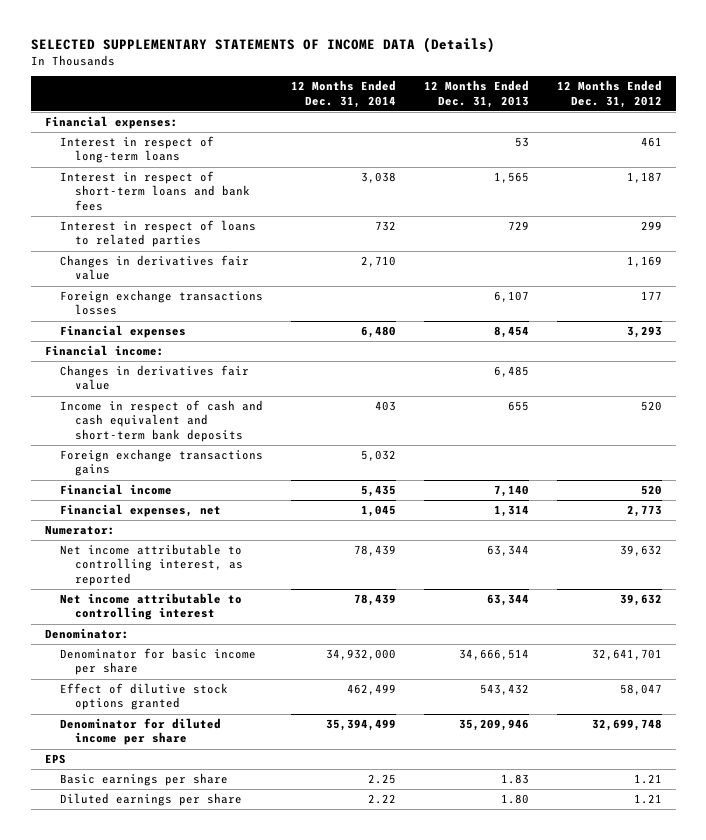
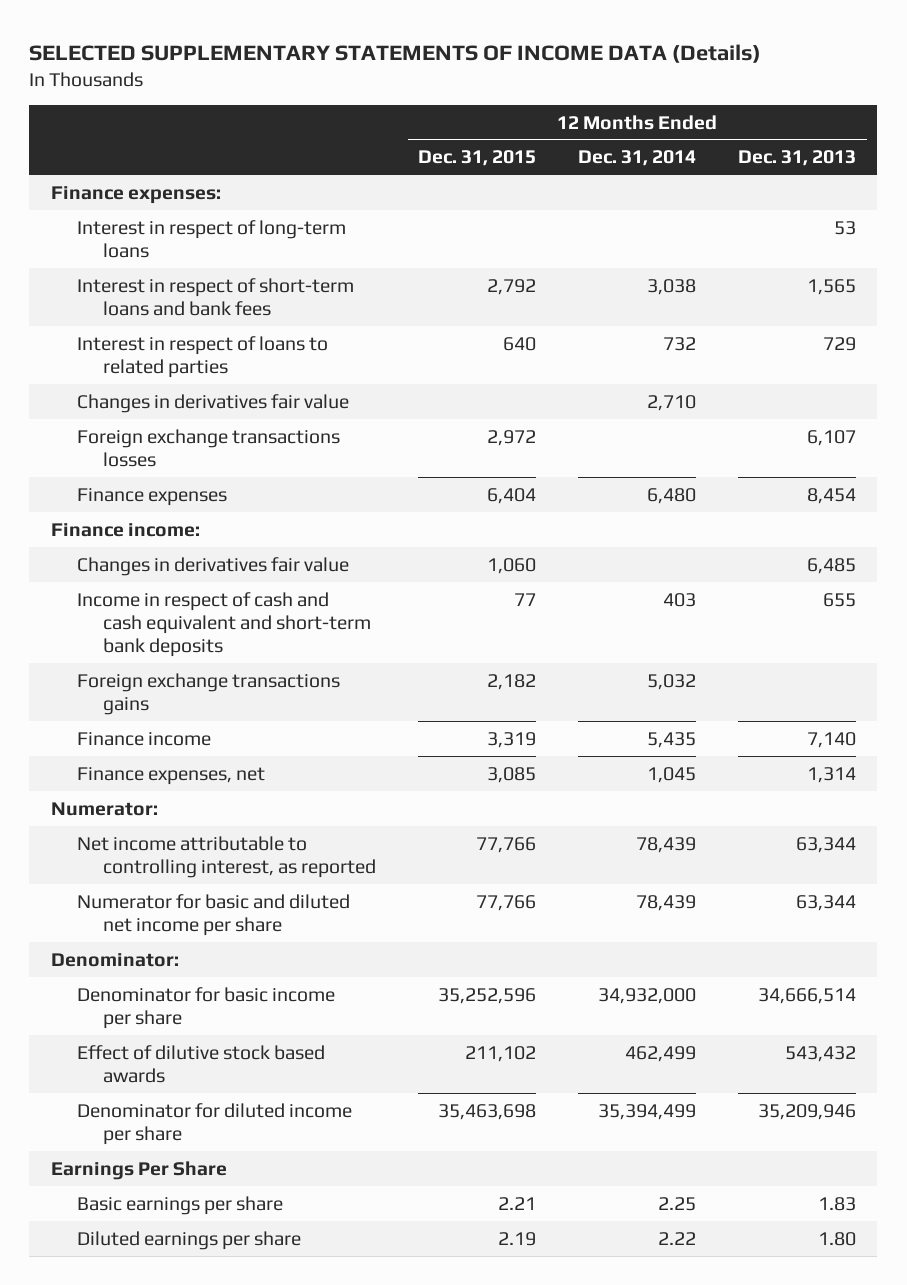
- | 12 Months Ended Dec. 31, 2014 | 12 Months Ended Dec. 31, 2013 | 12 Months Ended Dec. 31, 2012
+ | 12 Months Ended Dec. 31, 2015 | 12 Months Ended Dec. 31, 2014 | 12 Months Ended Dec. 31, 2013
- Financial expenses:
+ Finance expenses:
- Financial expenses | 6,480 | 8,454 | 3,293
- Financial income:
+ Finance expenses | 6,404 | 6,480 | 8,454
+ Finance income:
- Financial income | 5,435 | 7,140 | 520
- Financial expenses, net | 1,045 | 1,314 | 2,773
+ Finance income | 3,319 | 5,435 | 7,140
+ Finance expenses, net | 3,085 | 1,045 | 1,314
- Net income attributable to controlling interest | 78,439 | 63,344 | 39,632
+ Numerator for basic and diluted net income per share | 77,766 | 78,439 | 63,344
- Effect of dilutive stock options granted | 462,499 | 543,432 | 58,047
+ Effect of dilutive stock based awards | 211,102 | 462,499 | 543,432
- EPS
+ Earnings Per Share

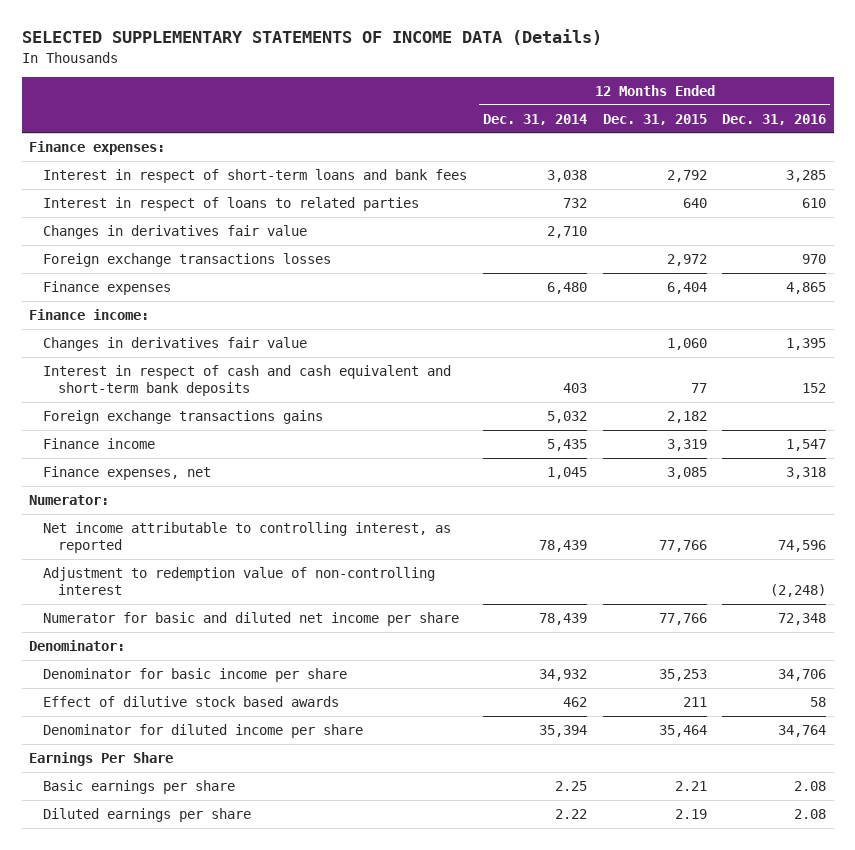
- | 12 Months Ended Dec. 31, 2015 | 12 Months Ended Dec. 31, 2014 | 12 Months Ended Dec. 31, 2013
+ | 12 Months Ended Dec. 31, 2014 | 12 Months Ended Dec. 31, 2015 | 12 Months Ended Dec. 31, 2016
- Interest in respect of long-term loans | | | 53
- Income in respect of cash and cash equivalent and short-term bank deposits | 77 | 403 | 655
+ Interest in respect of cash and cash equivalent and short-term bank deposits | 403 | 77 | 152
+ Adjustment to redemption value of non-controlling interest | | | (2,248)
- Denominator for basic income per share | 35,252,596 | 34,932,000 | 34,666,514
- Effect of dilutive stock based awards | 211,102 | 462,499 | 543,432
- Denominator for diluted income per share | 35,463,698 | 35,394,499 | 35,209,946
+ Denominator for basic income per share | 34,932 | 35,253 | 34,706
+ Effect of dilutive stock based awards | 462 | 211 | 58
+ Denominator for diluted income per share | 35,394 | 35,464 | 34,764

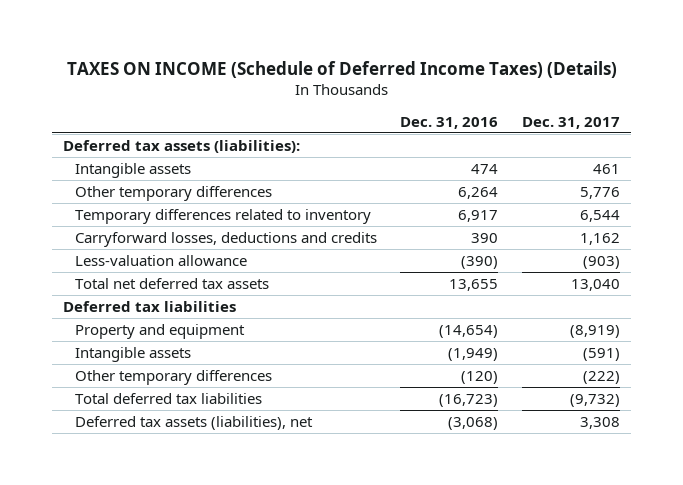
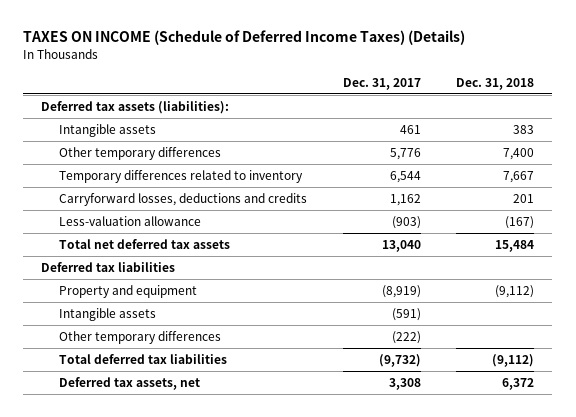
- | Dec. 31, 2016 | Dec. 31, 2017
+ | Dec. 31, 2017 | Dec. 31, 2018
- Deferred tax assets (liabilities), net | (3,068) | 3,308
+ Deferred tax assets, net | 3,308 | 6,372

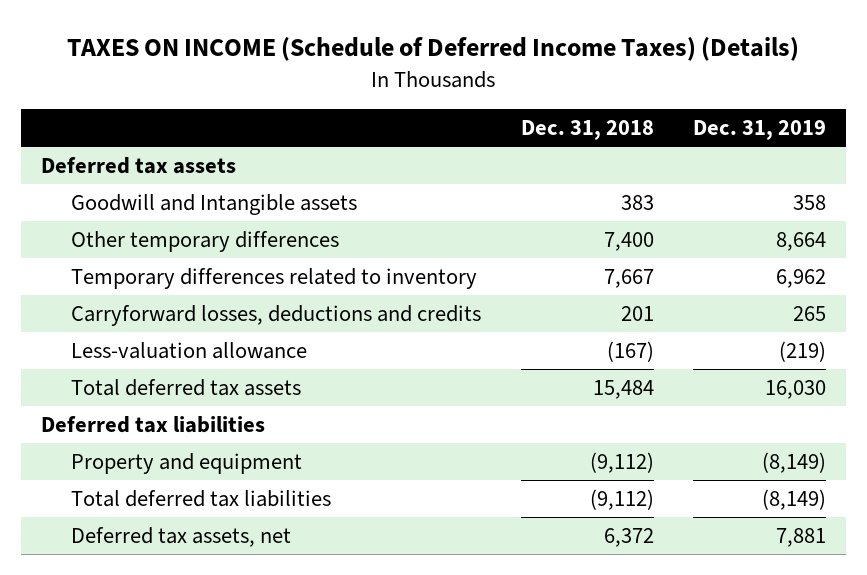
- | Dec. 31, 2017 | Dec. 31, 2018
+ | Dec. 31, 2018 | Dec. 31, 2019
- Deferred tax assets (liabilities):
- Intangible assets | 461 | 383
+ Deferred tax assets
+ Goodwill and Intangible assets | 383 | 358
- Total net deferred tax assets | 13,040 | 15,484
+ Total deferred tax assets | 15,484 | 16,030
- Intangible assets | (591) |
- Other temporary differences | (222) |

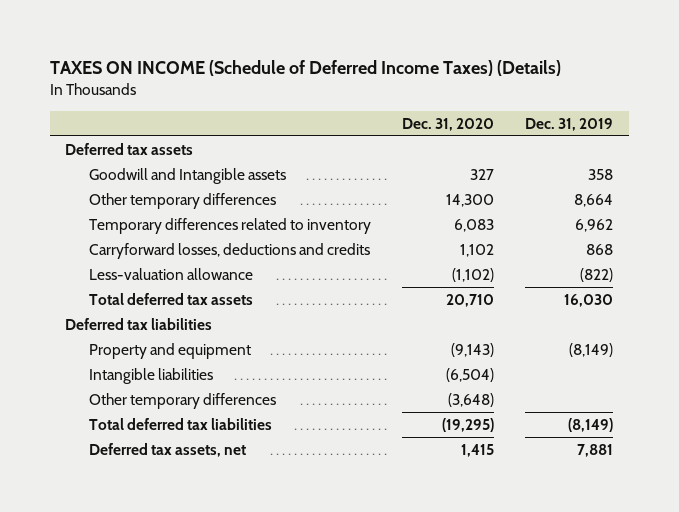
- | Dec. 31, 2018 | Dec. 31, 2019
+ | Dec. 31, 2020 | Dec. 31, 2019
- Carryforward losses, deductions and credits | 201 | 265
- Less-valuation allowance | (167) | (219)
+ Carryforward losses, deductions and credits | 1,102 | 868
+ Less-valuation allowance | (1,102) | (822)
+ Intangible liabilities | (6,504) |
+ Other temporary differences | (3,648) |

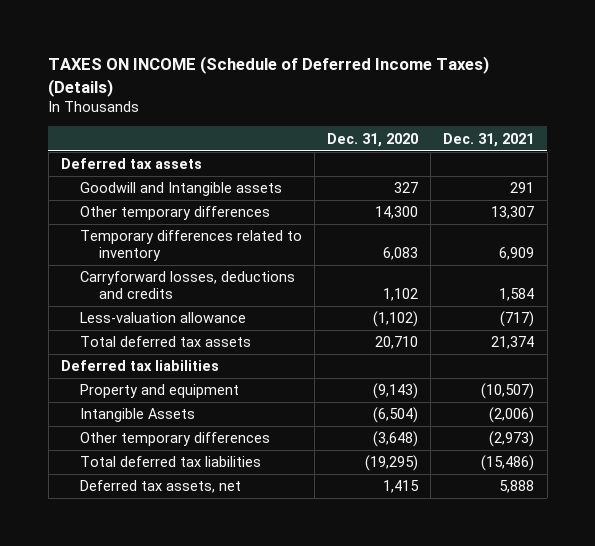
- | Dec. 31, 2020 | Dec. 31, 2019
+ | Dec. 31, 2020 | Dec. 31, 2021
- Intangible liabilities | (6,504) |
+ Intangible Assets | (6,504) | (2,006)

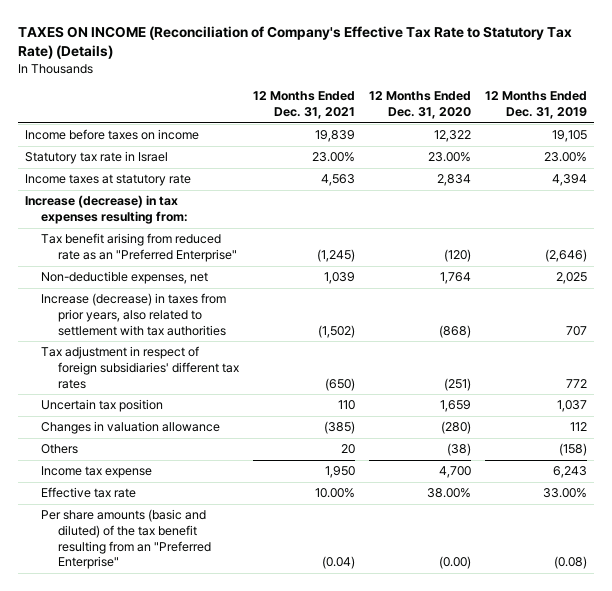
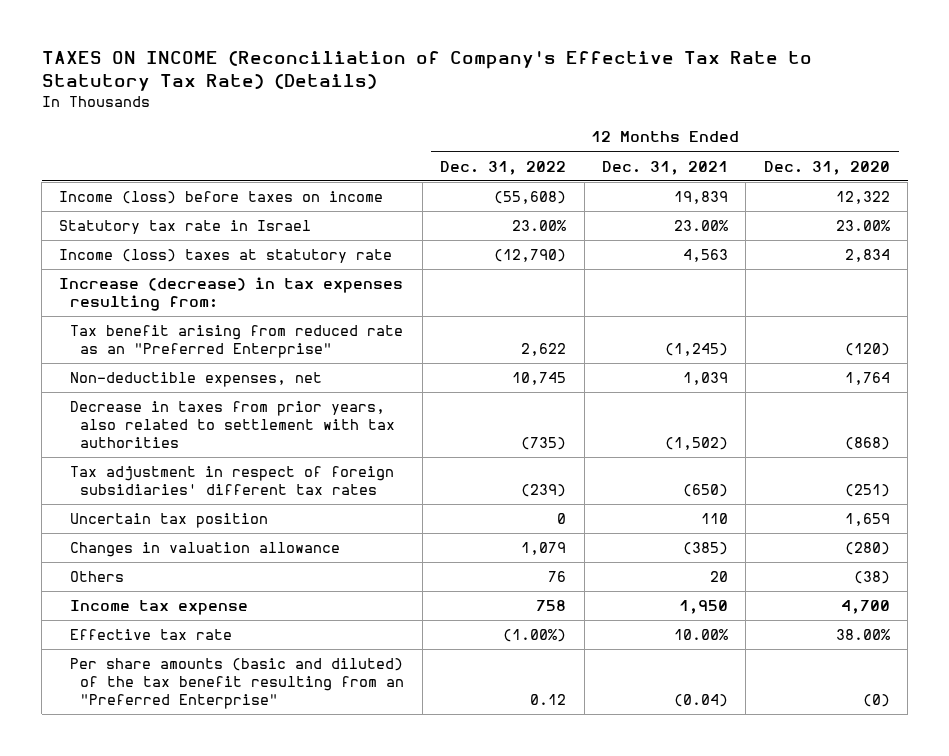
- | 12 Months Ended Dec. 31, 2021 | 12 Months Ended Dec. 31, 2020 | 12 Months Ended Dec. 31, 2019
+ | 12 Months Ended Dec. 31, 2022 | 12 Months Ended Dec. 31, 2021 | 12 Months Ended Dec. 31, 2020
- Income before taxes on income | 19,839 | 12,322 | 19,105
+ Income (loss) before taxes on income | (55,608) | 19,839 | 12,322
- Income taxes at statutory rate | 4,563 | 2,834 | 4,394
+ Income (loss) taxes at statutory rate | (12,790) | 4,563 | 2,834
- Increase (decrease) in taxes from prior years, also related to settlement with tax authorities | (1,502) | (868) | 707
+ Decrease in taxes from prior years, also related to settlement with tax authorities | (735) | (1,502) | (868)
- Per share amounts (basic and diluted) of the tax benefit resulting from an "Preferred Enterprise" | (0.04) | (0.00) | (0.08)
+ Per share amounts (basic and diluted) of the tax benefit resulting from an "Preferred Enterprise" | 0.12 | (0.04) | (0)

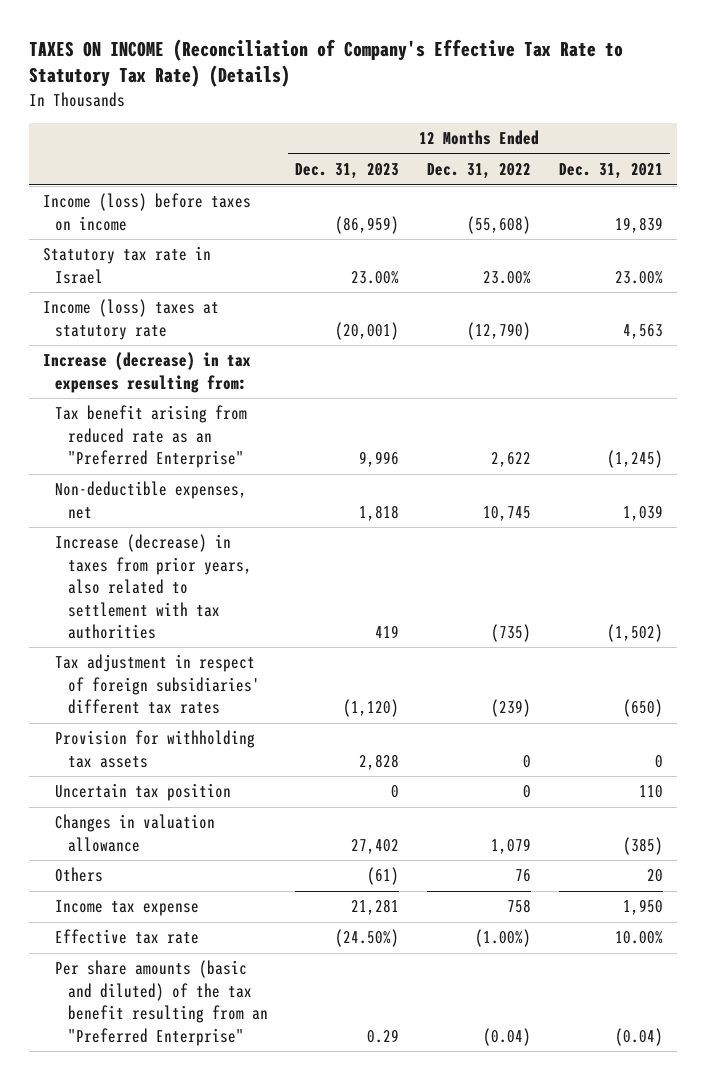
- | 12 Months Ended Dec. 31, 2022 | 12 Months Ended Dec. 31, 2021 | 12 Months Ended Dec. 31, 2020
+ | 12 Months Ended Dec. 31, 2023 | 12 Months Ended Dec. 31, 2022 | 12 Months Ended Dec. 31, 2021
- Decrease in taxes from prior years, also related to settlement with tax authorities | (735) | (1,502) | (868)
+ Increase (decrease) in taxes from prior years, also related to settlement with tax authorities | 419 | (735) | (1,502)
+ Provision for withholding tax assets | 2,828 | 0 | 0
- Per share amounts (basic and diluted) of the tax benefit resulting from an "Preferred Enterprise" | 0.12 | (0.04) | (0)
+ Per share amounts (basic and diluted) of the tax benefit resulting from an "Preferred Enterprise" | 0.29 | (0.04) | (0.04)

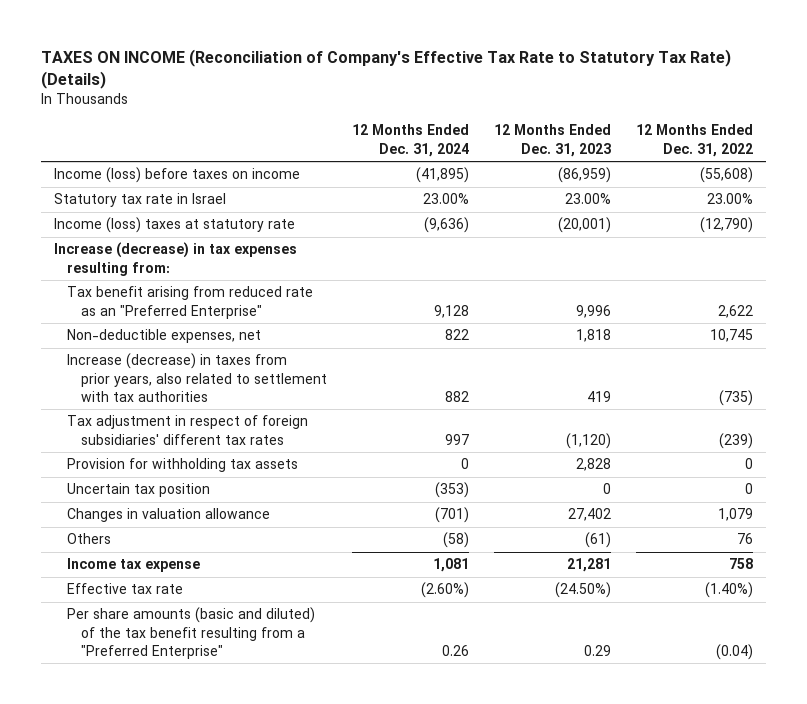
- | 12 Months Ended Dec. 31, 2023 | 12 Months Ended Dec. 31, 2022 | 12 Months Ended Dec. 31, 2021
+ | 12 Months Ended Dec. 31, 2024 | 12 Months Ended Dec. 31, 2023 | 12 Months Ended Dec. 31, 2022
- Effective tax rate | (24.50%) | (1.00%) | 10.00%
- Per share amounts (basic and diluted) of the tax benefit resulting from an "Preferred Enterprise" | 0.29 | (0.04) | (0.04)
+ Effective tax rate | (2.60%) | (24.50%) | (1.40%)
+ Per share amounts (basic and diluted) of the tax benefit resulting from a "Preferred Enterprise" | 0.26 | 0.29 | (0.04)

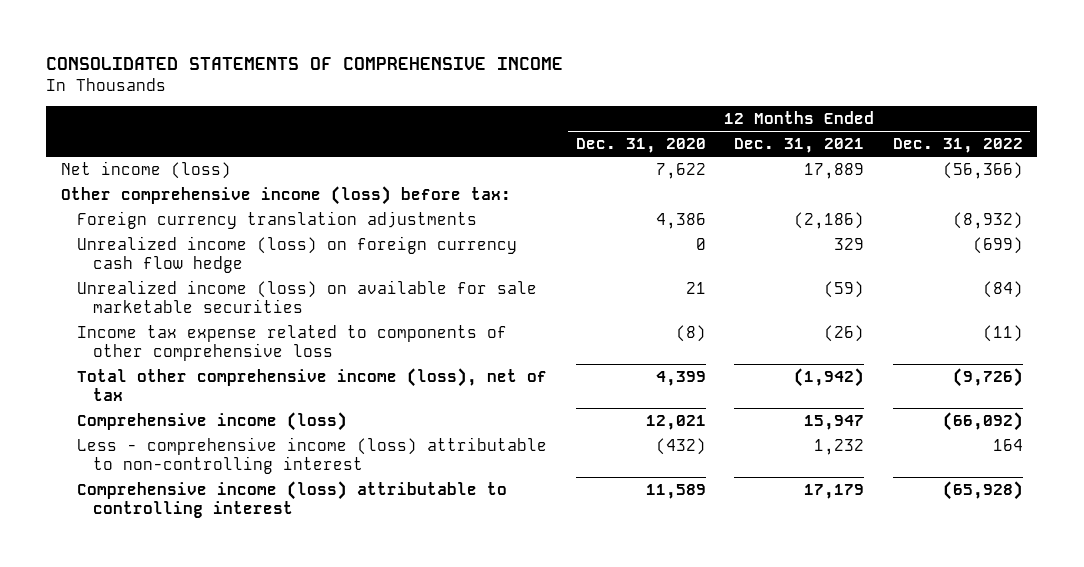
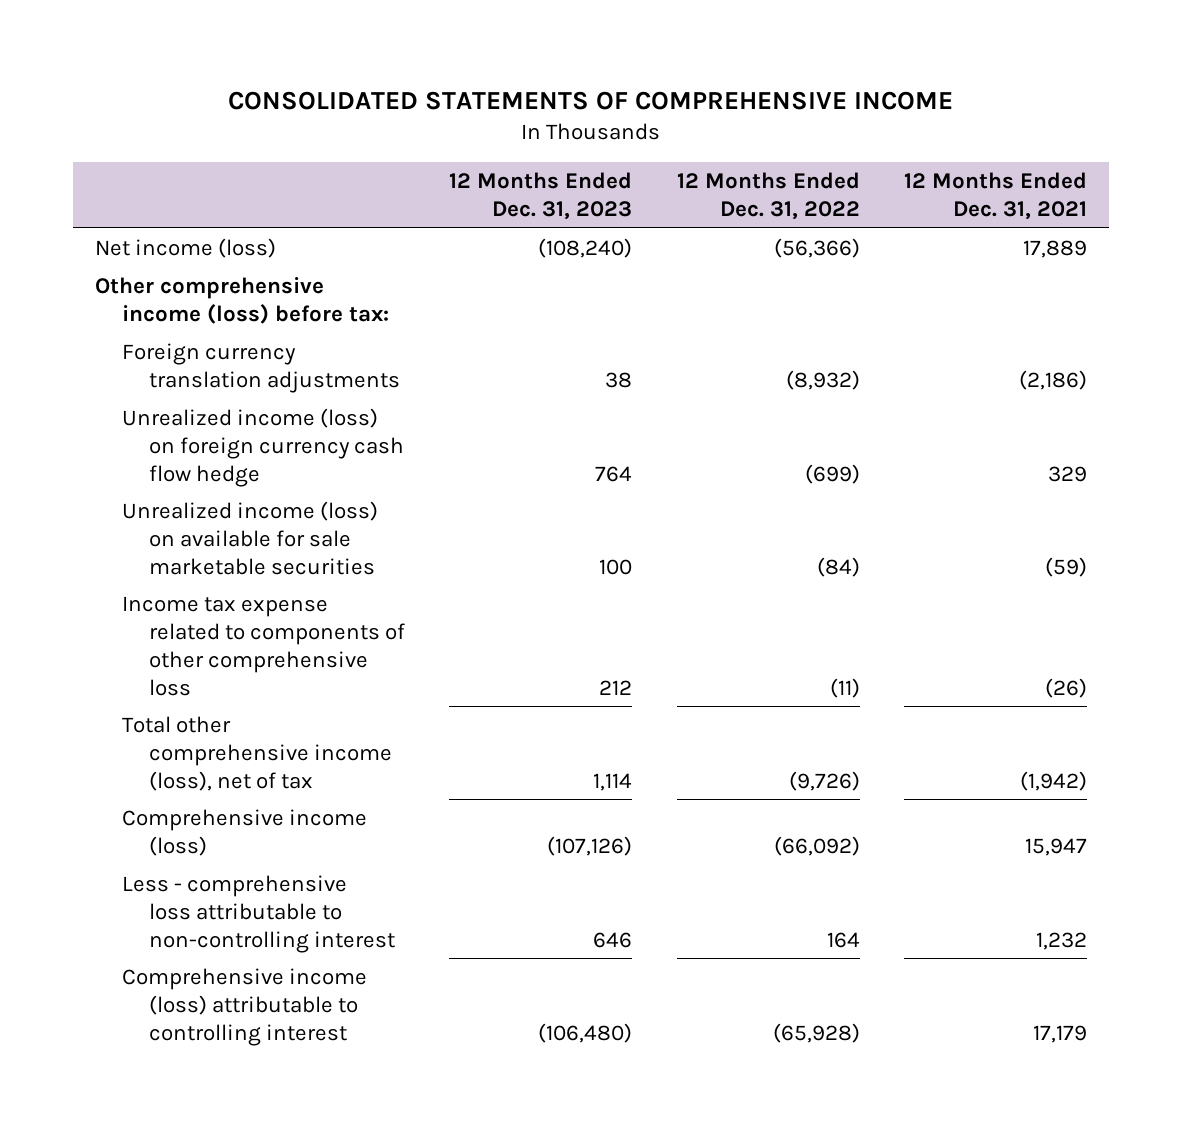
- | 12 Months Ended Dec. 31, 2020 | 12 Months Ended Dec. 31, 2021 | 12 Months Ended Dec. 31, 2022
+ | 12 Months Ended Dec. 31, 2023 | 12 Months Ended Dec. 31, 2022 | 12 Months Ended Dec. 31, 2021
- Less - comprehensive income (loss) attributable to non-controlling interest | (432) | 1,232 | 164
+ Less - comprehensive loss attributable to non-controlling interest | 646 | 164 | 1,232

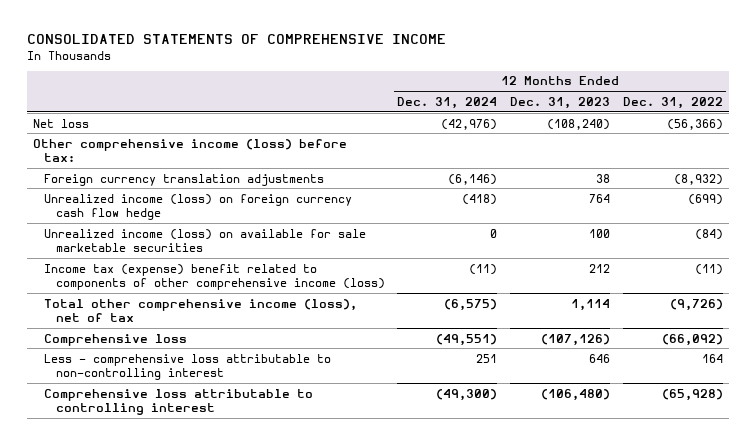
- | 12 Months Ended Dec. 31, 2023 | 12 Months Ended Dec. 31, 2022 | 12 Months Ended Dec. 31, 2021
+ | 12 Months Ended Dec. 31, 2024 | 12 Months Ended Dec. 31, 2023 | 12 Months Ended Dec. 31, 2022
- Net income (loss) | (108,240) | (56,366) | 17,889
+ Net loss | (42,976) | (108,240) | (56,366)
- Income tax expense related to components of other comprehensive loss | 212 | (11) | (26)
+ Income tax (expense) benefit related to components of other comprehensive income (loss) | (11) | 212 | (11)
- Comprehensive income (loss) | (107,126) | (66,092) | 15,947
+ Comprehensive loss | (49,551) | (107,126) | (66,092)
- Comprehensive income (loss) attributable to controlling interest | (106,480) | (65,928) | 17,179
+ Comprehensive loss attributable to controlling interest | (49,300) | (106,480) | (65,928)

